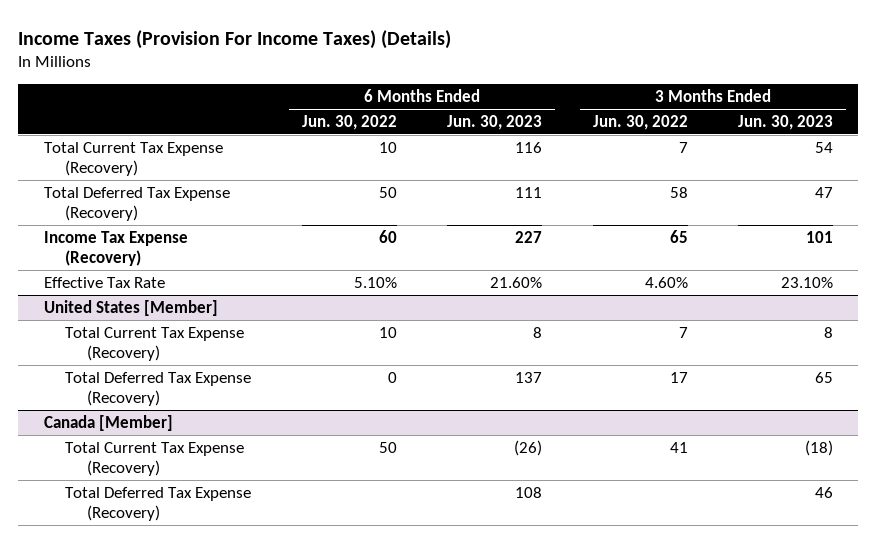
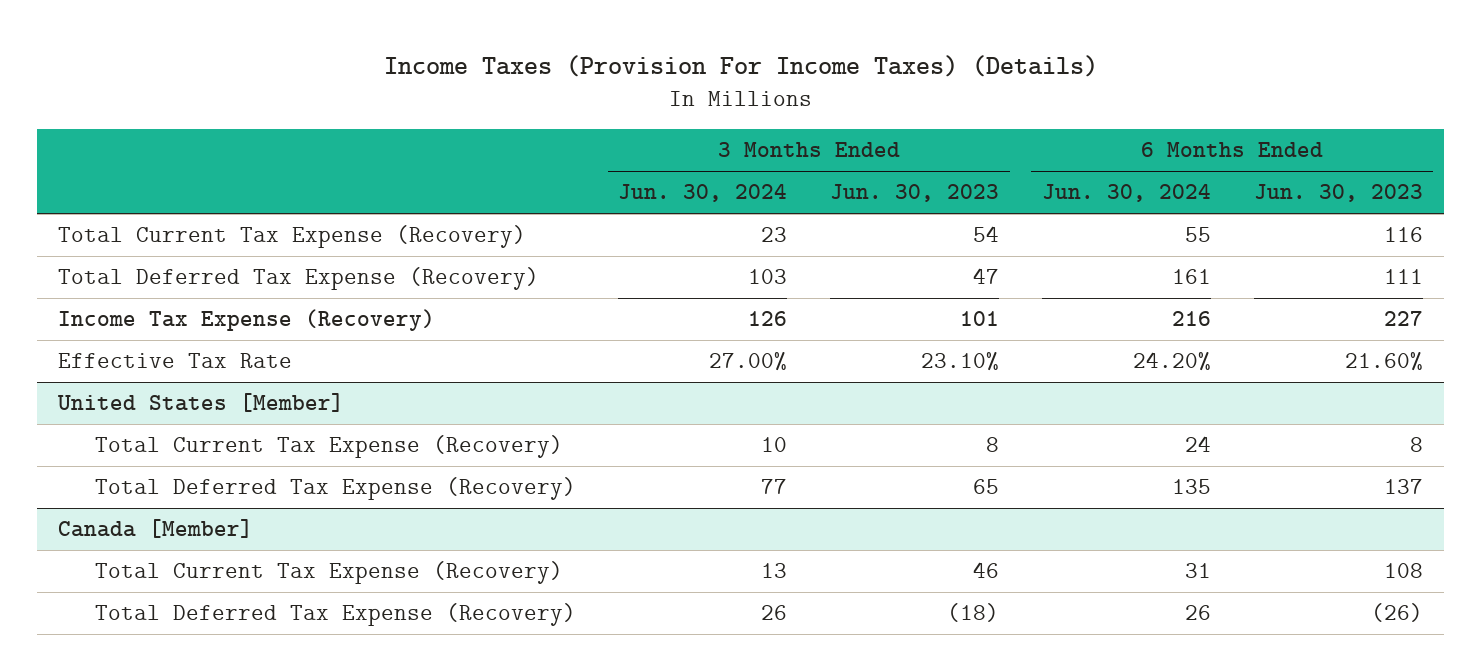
- | 6 Months Ended Jun. 30, 2022 | 6 Months Ended Jun. 30, 2023 | 3 Months Ended Jun. 30, 2022 | 3 Months Ended Jun. 30, 2023
+ | 3 Months Ended Jun. 30, 2024 | 3 Months Ended Jun. 30, 2023 | 6 Months Ended Jun. 30, 2024 | 6 Months Ended Jun. 30, 2023
@ Canada [Member]
- Total Current Tax Expense (Recovery) | 50 | (26) | 41 | (18)
- Total Deferred Tax Expense (Recovery) | | 108 | | 46
+ Total Current Tax Expense (Recovery) | 13 | 46 | 31 | 108
+ Total Deferred Tax Expense (Recovery) | 26 | (18) | 26 | (26)

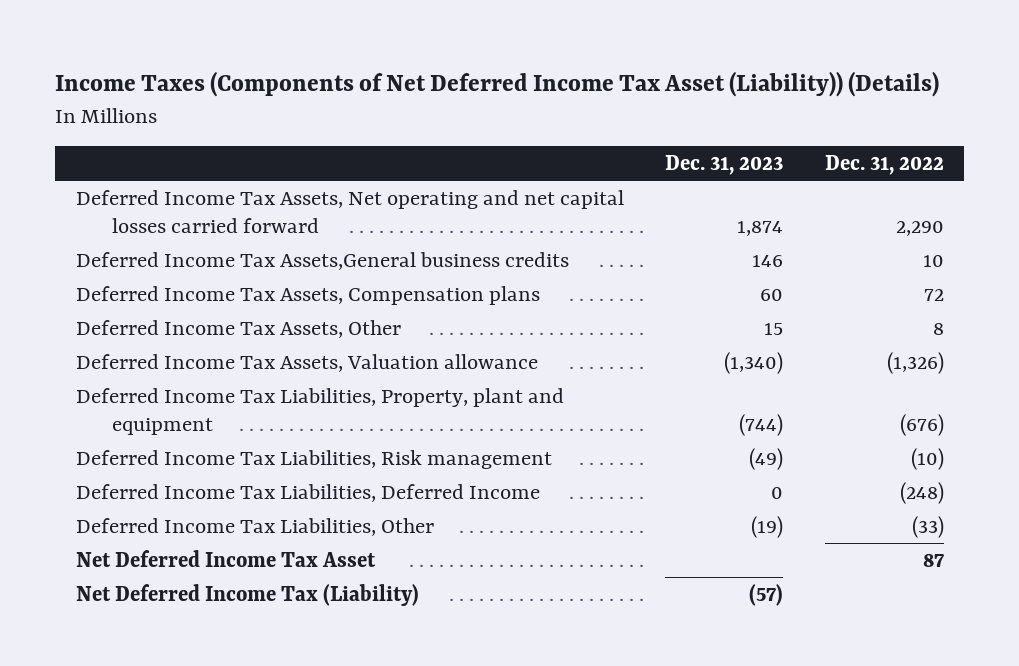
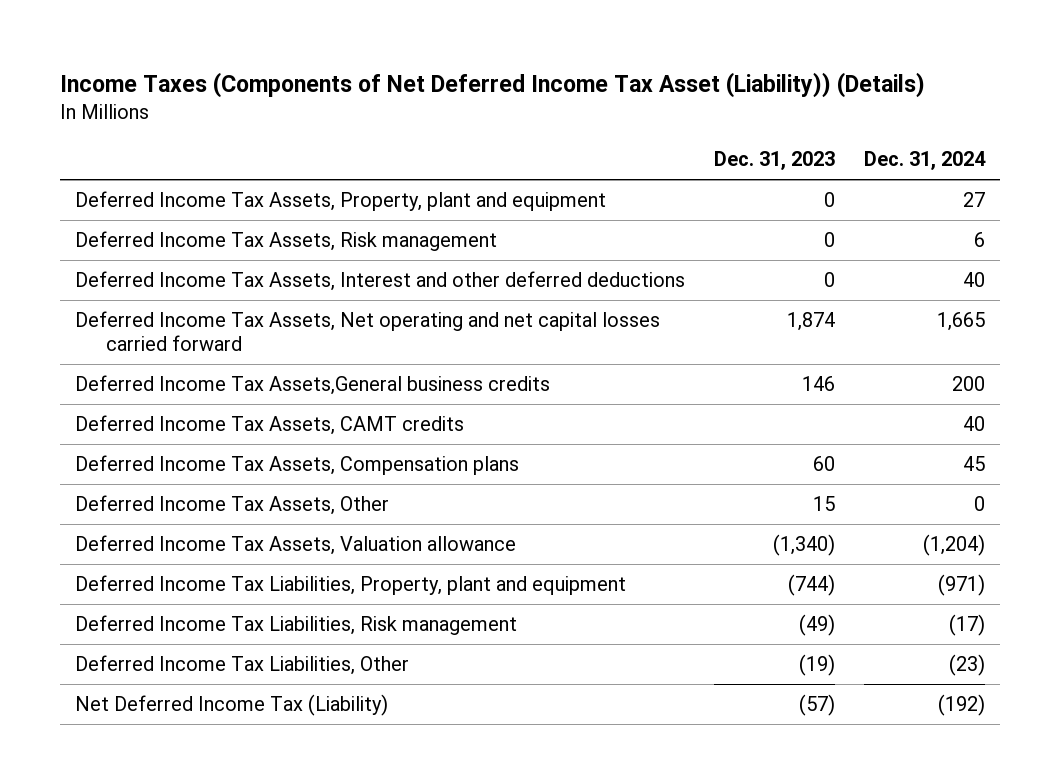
- | Dec. 31, 2023 | Dec. 31, 2022
+ | Dec. 31, 2023 | Dec. 31, 2024
+ Deferred Income Tax Assets, Property, plant and equipment | 0 | 27
+ Deferred Income Tax Assets, Risk management | 0 | 6
+ Deferred Income Tax Assets, Interest and other deferred deductions | 0 | 40
+ Deferred Income Tax Assets, CAMT credits | | 40
- Deferred Income Tax Liabilities, Deferred Income | 0 | (248)
- Net Deferred Income Tax Asset | | 87

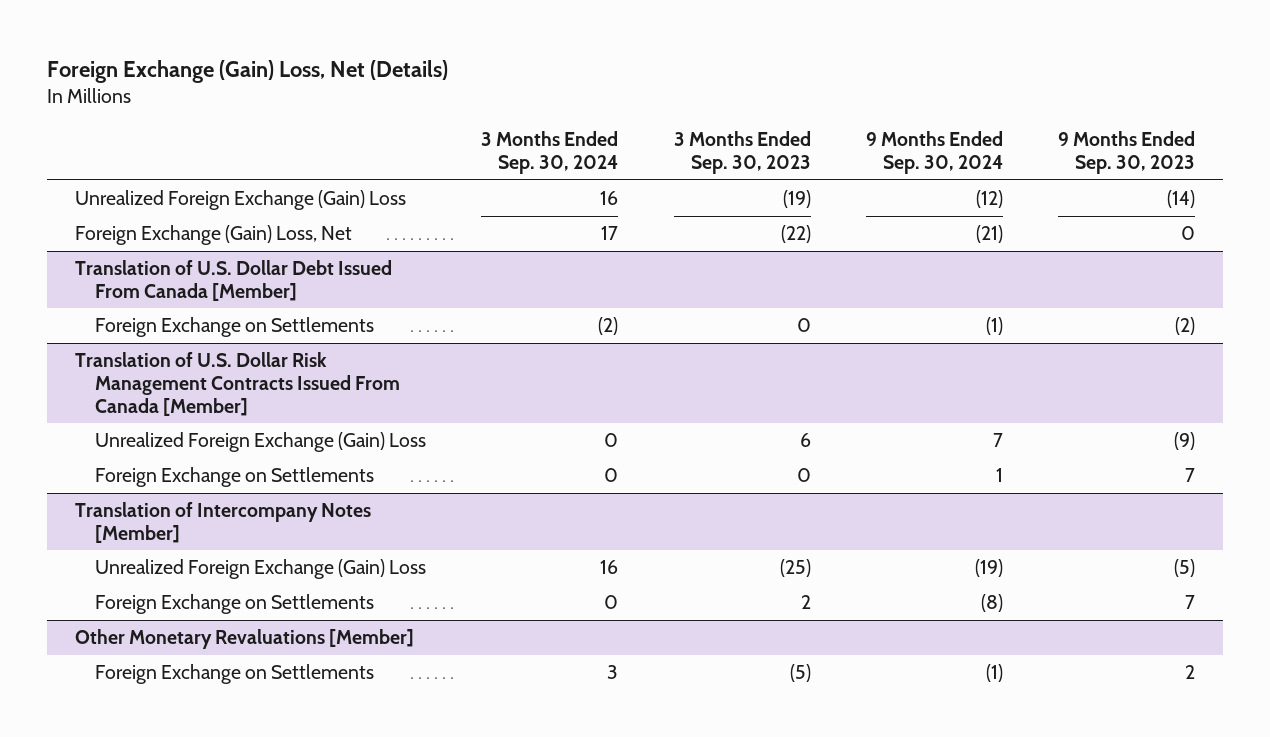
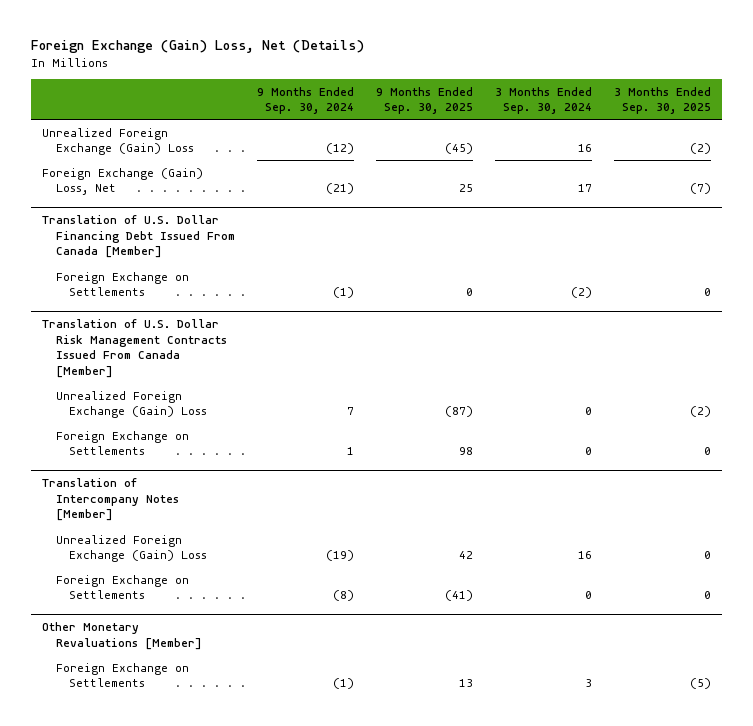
- | 3 Months Ended Sep. 30, 2024 | 3 Months Ended Sep. 30, 2023 | 9 Months Ended Sep. 30, 2024 | 9 Months Ended Sep. 30, 2023
+ | 9 Months Ended Sep. 30, 2024 | 9 Months Ended Sep. 30, 2025 | 3 Months Ended Sep. 30, 2024 | 3 Months Ended Sep. 30, 2025
- Translation of U.S. Dollar Debt Issued From Canada [Member]
+ Translation of U.S. Dollar Financing Debt Issued From Canada [Member]

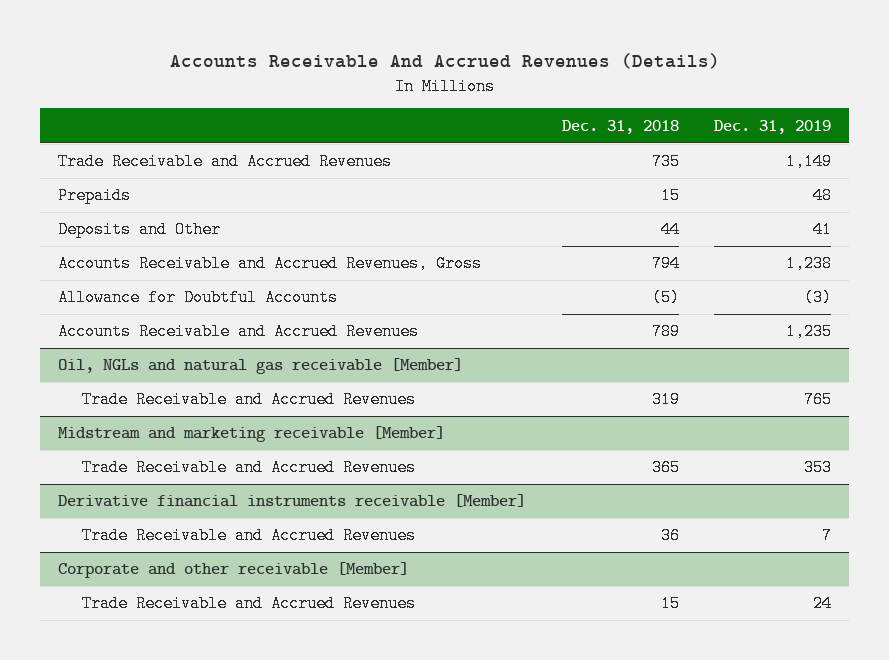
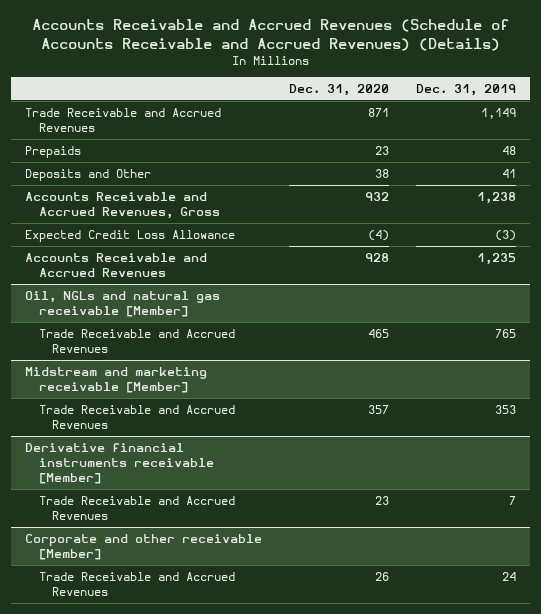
- Accounts Receivable And Accrued Revenues (Details)
+ Accounts Receivable and Accrued Revenues (Schedule of Accounts Receivable and Accrued Revenues) (Details)
- | Dec. 31, 2018 | Dec. 31, 2019
+ | Dec. 31, 2020 | Dec. 31, 2019
- Allowance for Doubtful Accounts | (5) | (3)
+ Expected Credit Loss Allowance | (4) | (3)

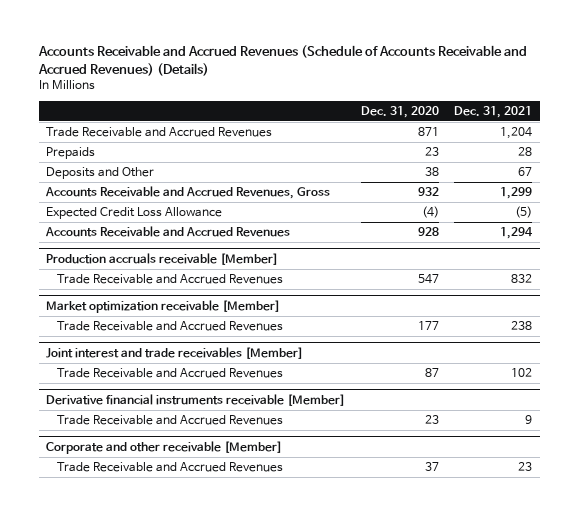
- | Dec. 31, 2020 | Dec. 31, 2019
+ | Dec. 31, 2020 | Dec. 31, 2021
- Oil, NGLs and natural gas receivable [Member]
- Trade Receivable and Accrued Revenues | 465 | 765
- Midstream and marketing receivable [Member]
- Trade Receivable and Accrued Revenues | 357 | 353
+ Production accruals receivable [Member]
+ Trade Receivable and Accrued Revenues | 547 | 832
+ Market optimization receivable [Member]
+ Trade Receivable and Accrued Revenues | 177 | 238
+ Joint interest and trade receivables [Member]
+ Trade Receivable and Accrued Revenues | 87 | 102
@ Corporate and other receivable [Member]
- Trade Receivable and Accrued Revenues | 26 | 24
+ Trade Receivable and Accrued Revenues | 37 | 23

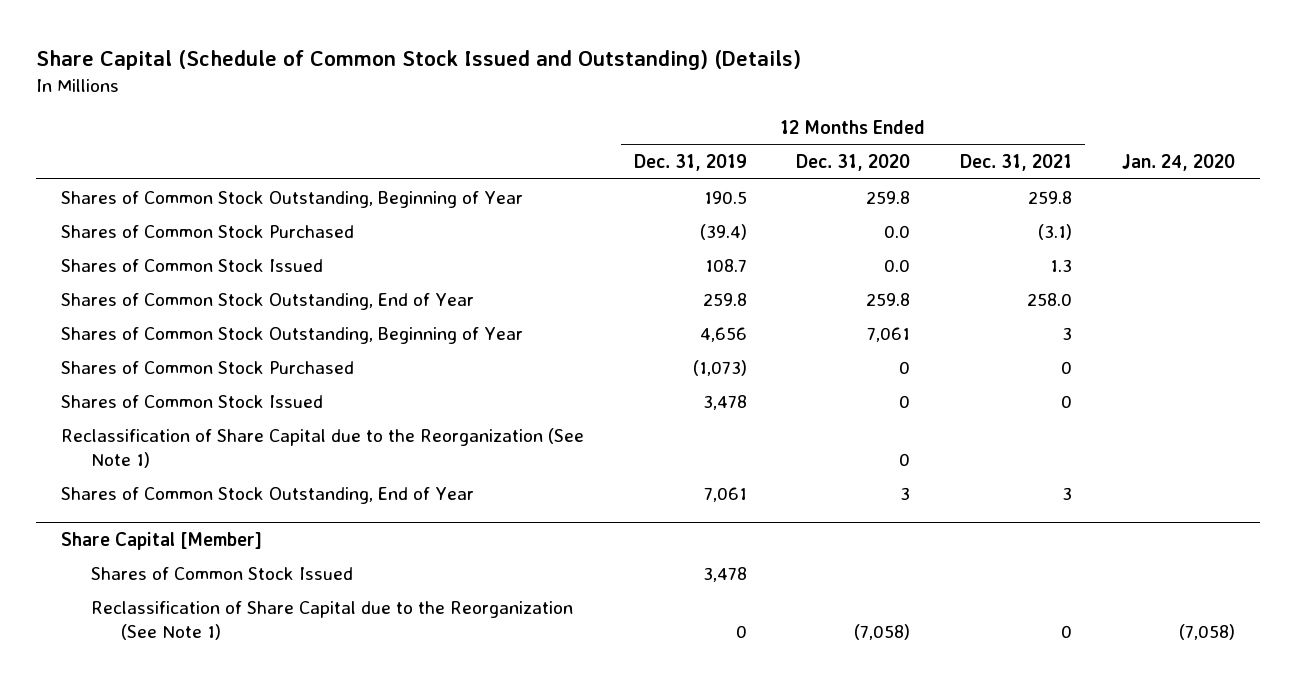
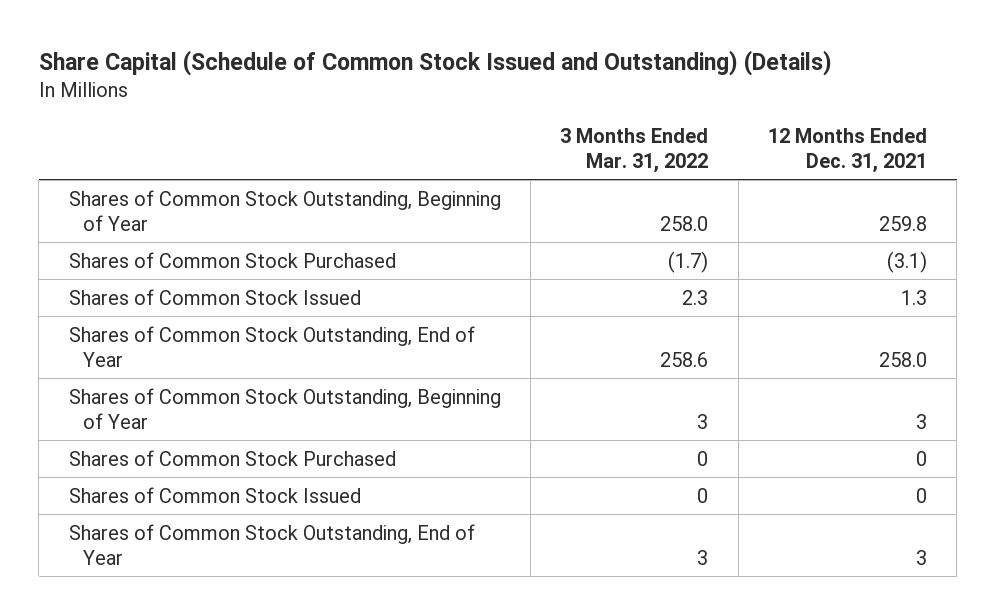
- | 12 Months Ended Dec. 31, 2019 | 12 Months Ended Dec. 31, 2020 | 12 Months Ended Dec. 31, 2021 | Jan. 24, 2020
+ | 3 Months Ended Mar. 31, 2022 | 12 Months Ended Dec. 31, 2021
- Reclassification of Share Capital due to the Reorganization (See Note 1) | | 0 | |
- Share Capital [Member]
- Shares of Common Stock Issued | 3,478 | | |
- Reclassification of Share Capital due to the Reorganization (See Note 1) | 0 | (7,058) | 0 | (7,058)

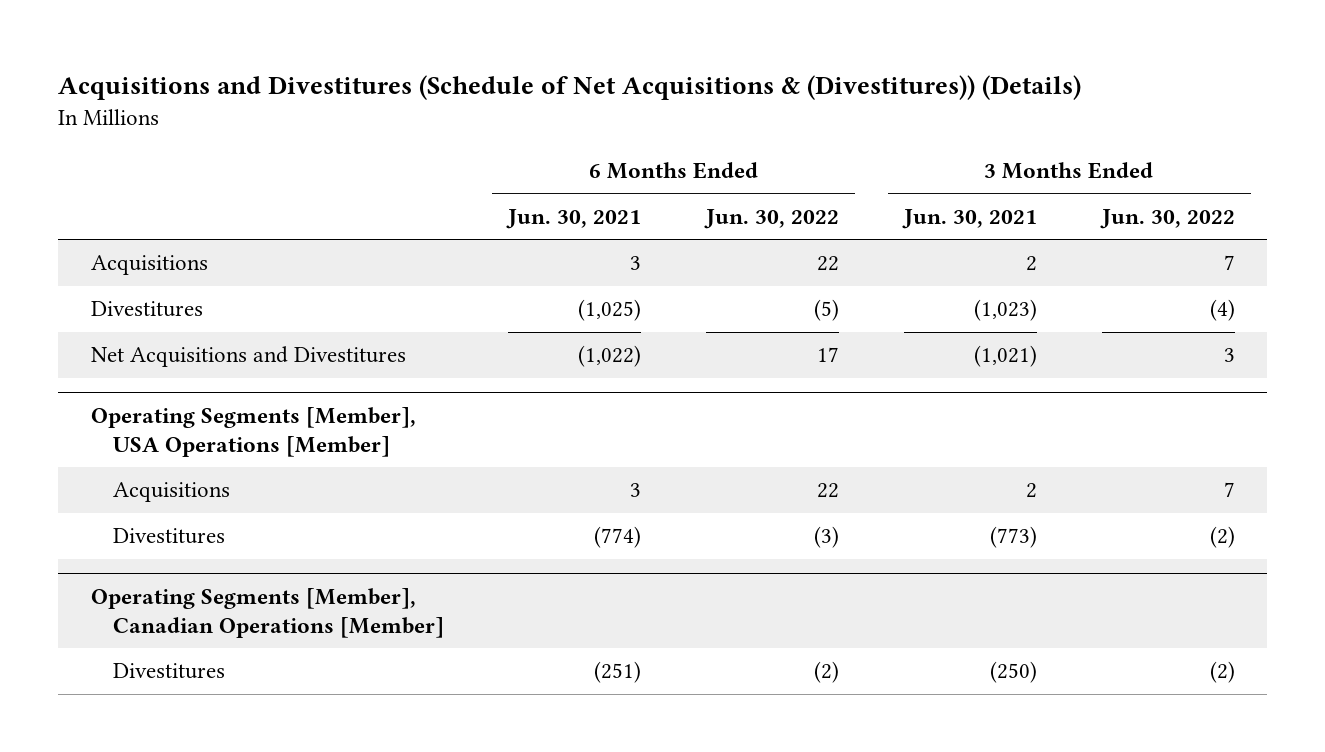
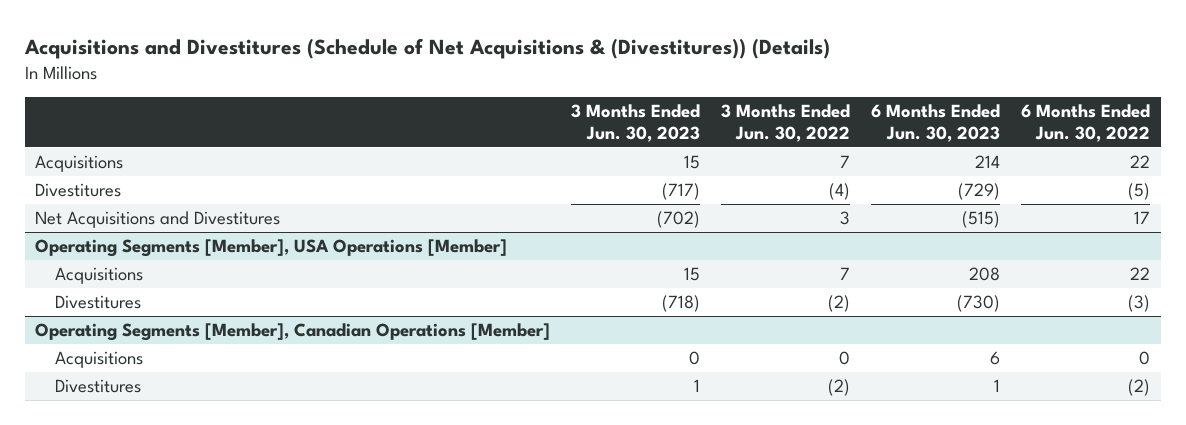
- | 6 Months Ended Jun. 30, 2021 | 6 Months Ended Jun. 30, 2022 | 3 Months Ended Jun. 30, 2021 | 3 Months Ended Jun. 30, 2022
+ | 3 Months Ended Jun. 30, 2023 | 3 Months Ended Jun. 30, 2022 | 6 Months Ended Jun. 30, 2023 | 6 Months Ended Jun. 30, 2022
@ Operating Segments [Member], Canadian Operations [Member]
+ Acquisitions | 0 | 0 | 6 | 0

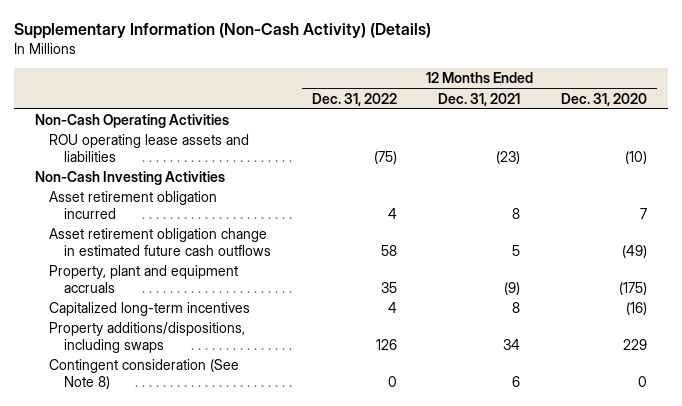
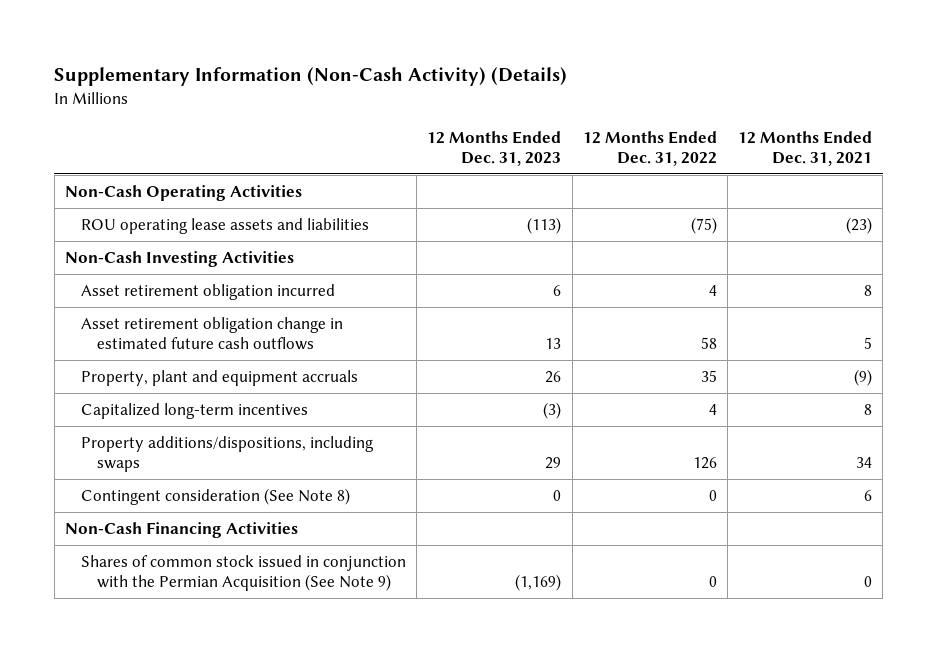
- | 12 Months Ended Dec. 31, 2022 | 12 Months Ended Dec. 31, 2021 | 12 Months Ended Dec. 31, 2020
+ | 12 Months Ended Dec. 31, 2023 | 12 Months Ended Dec. 31, 2022 | 12 Months Ended Dec. 31, 2021
+ Non-Cash Financing Activities
+ Shares of common stock issued in conjunction with the Permian Acquisition (See Note 9) | (1,169) | 0 | 0

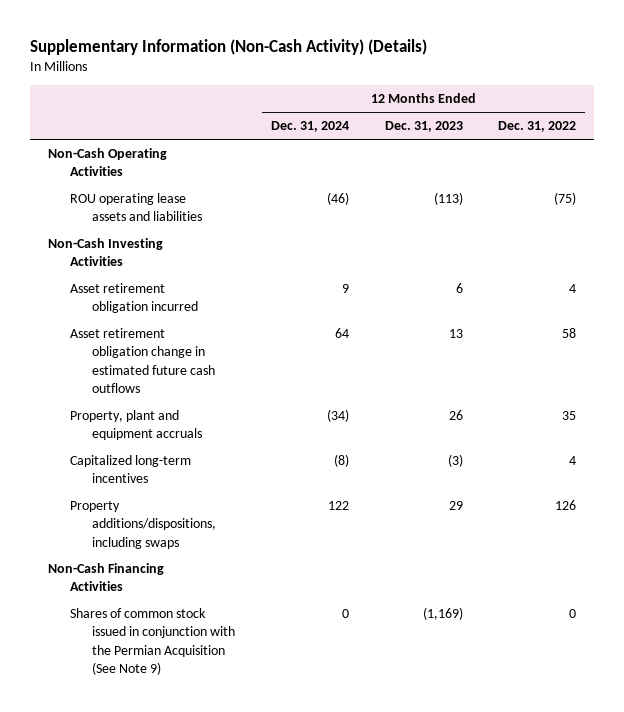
- | 12 Months Ended Dec. 31, 2023 | 12 Months Ended Dec. 31, 2022 | 12 Months Ended Dec. 31, 2021
+ | 12 Months Ended Dec. 31, 2024 | 12 Months Ended Dec. 31, 2023 | 12 Months Ended Dec. 31, 2022
- Contingent consideration (See Note 8) | 0 | 0 | 6

